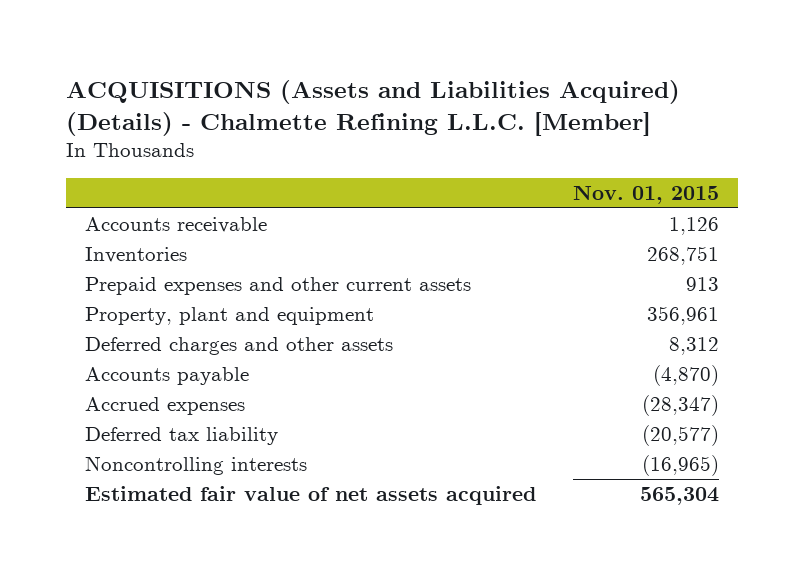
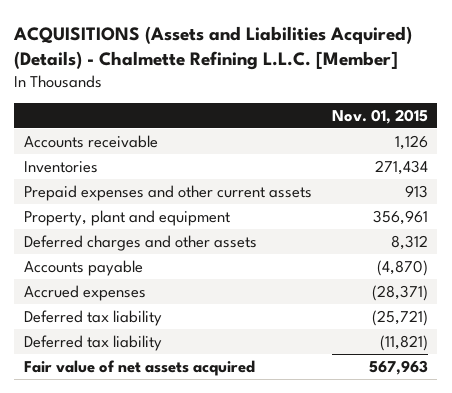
- Inventories | 268,751
+ Inventories | 271,434
- Accrued expenses | (28,347)
- Deferred tax liability | (20,577)
- Noncontrolling interests | (16,965)
- Estimated fair value of net assets acquired | 565,304
+ Accrued expenses | (28,371)
+ Deferred tax liability | (25,721)
+ Deferred tax liability | (11,821)
+ Fair value of net assets acquired | 567,963

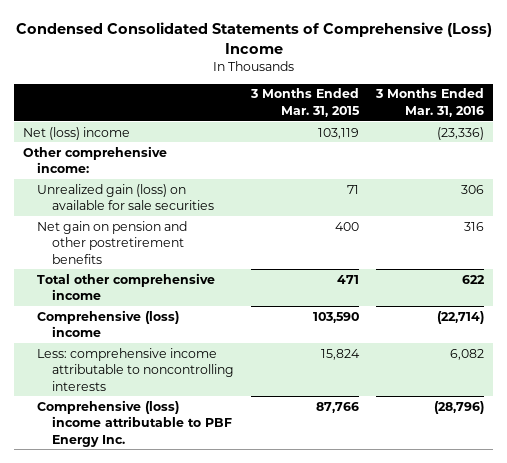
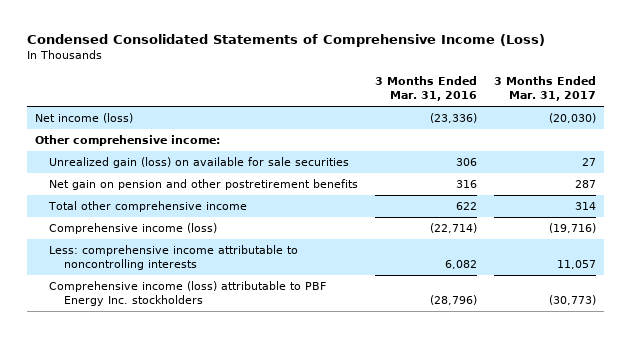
- Condensed Consolidated Statements of Comprehensive (Loss) Income
+ Condensed Consolidated Statements of Comprehensive Income (Loss)
- | 3 Months Ended Mar. 31, 2015 | 3 Months Ended Mar. 31, 2016
+ | 3 Months Ended Mar. 31, 2016 | 3 Months Ended Mar. 31, 2017
- Net (loss) income | 103,119 | (23,336)
+ Net income (loss) | (23,336) | (20,030)
- Comprehensive (loss) income | 103,590 | (22,714)
+ Comprehensive income (loss) | (22,714) | (19,716)
- Comprehensive (loss) income attributable to PBF Energy Inc. | 87,766 | (28,796)
+ Comprehensive income (loss) attributable to PBF Energy Inc. stockholders | (28,796) | (30,773)

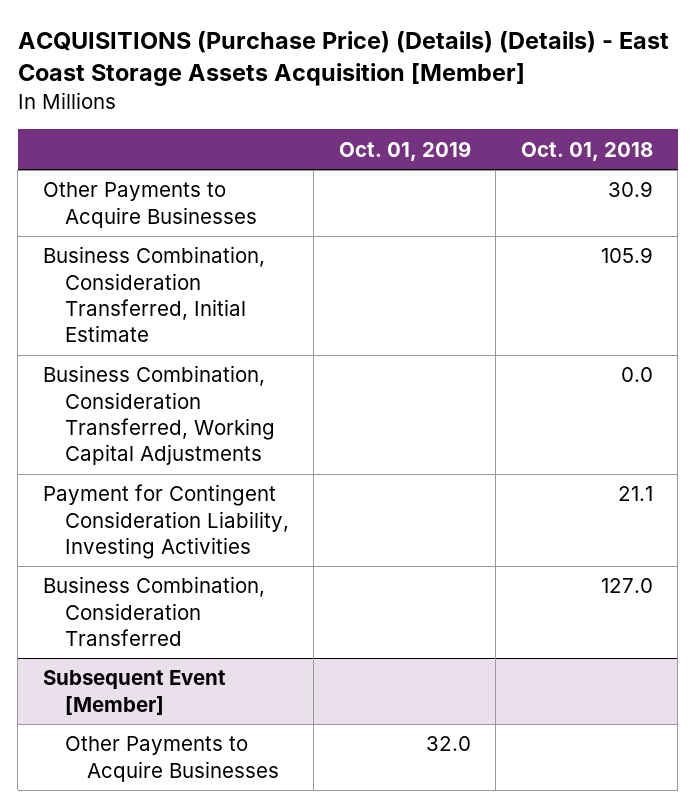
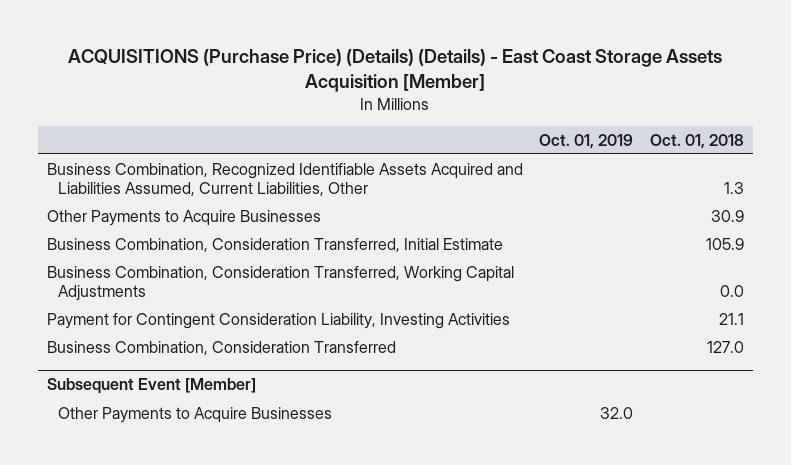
+ Business Combination, Recognized Identifiable Assets Acquired and Liabilities Assumed, Current Liabilities, Other | | 1.3

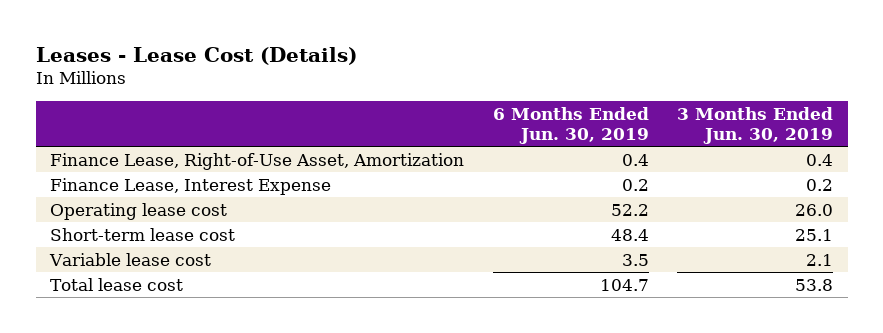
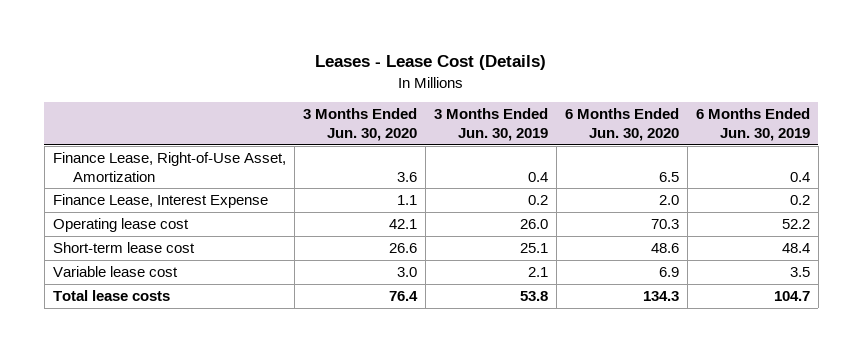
- | 6 Months Ended Jun. 30, 2019 | 3 Months Ended Jun. 30, 2019
+ | 3 Months Ended Jun. 30, 2020 | 3 Months Ended Jun. 30, 2019 | 6 Months Ended Jun. 30, 2020 | 6 Months Ended Jun. 30, 2019
- Total lease cost | 104.7 | 53.8
+ Total lease costs | 76.4 | 53.8 | 134.3 | 104.7

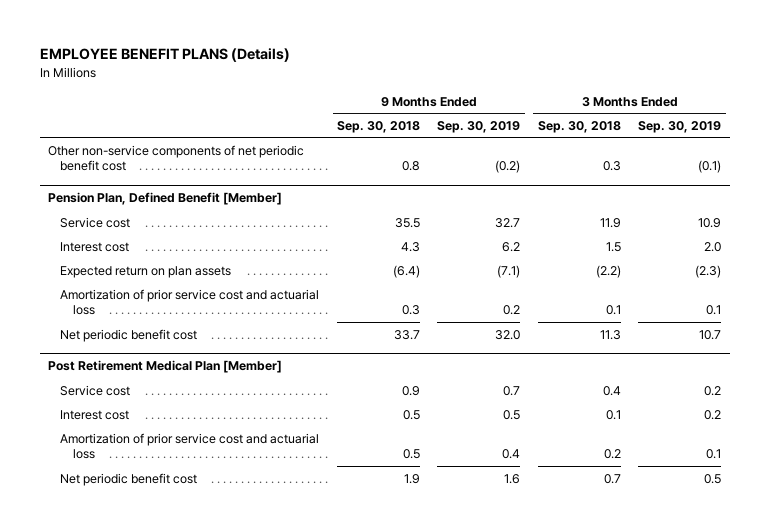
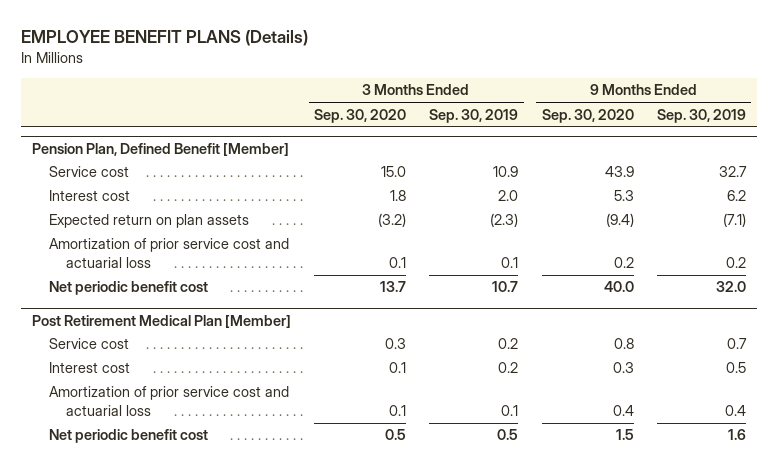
- | 9 Months Ended Sep. 30, 2018 | 9 Months Ended Sep. 30, 2019 | 3 Months Ended Sep. 30, 2018 | 3 Months Ended Sep. 30, 2019
+ | 3 Months Ended Sep. 30, 2020 | 3 Months Ended Sep. 30, 2019 | 9 Months Ended Sep. 30, 2020 | 9 Months Ended Sep. 30, 2019
- Other non-service components of net periodic benefit cost | 0.8 | (0.2) | 0.3 | (0.1)

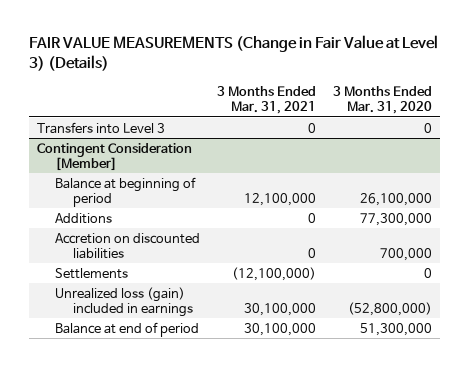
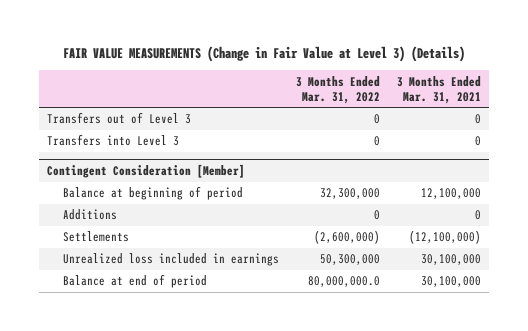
- | 3 Months Ended Mar. 31, 2021 | 3 Months Ended Mar. 31, 2020
+ | 3 Months Ended Mar. 31, 2022 | 3 Months Ended Mar. 31, 2021
+ Transfers out of Level 3 | 0 | 0
@ Contingent Consideration [Member]
- Accretion on discounted liabilities | 0 | 700,000
- Unrealized loss (gain) included in earnings | 30,100,000 | (52,800,000)
+ Unrealized loss included in earnings | 50,300,000 | 30,100,000

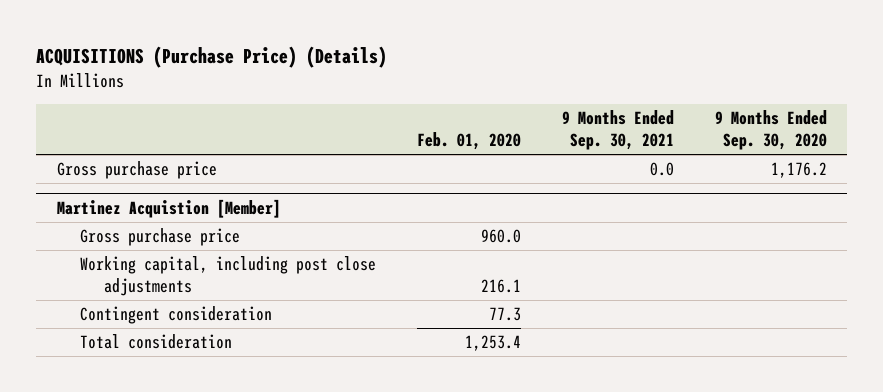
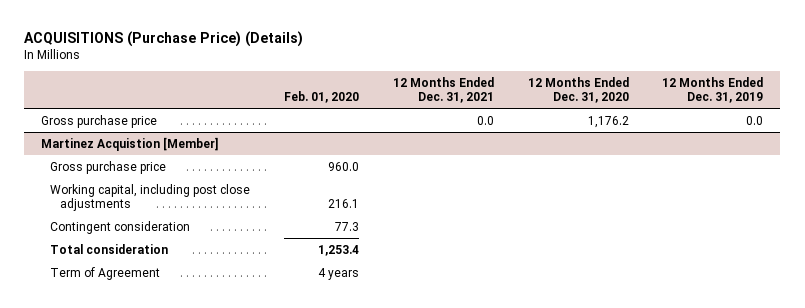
- | Feb. 01, 2020 | 9 Months Ended Sep. 30, 2021 | 9 Months Ended Sep. 30, 2020
+ | Feb. 01, 2020 | 12 Months Ended Dec. 31, 2021 | 12 Months Ended Dec. 31, 2020 | 12 Months Ended Dec. 31, 2019
@ Martinez Acquistion [Member]
+ Term of Agreement | 4 years | | |

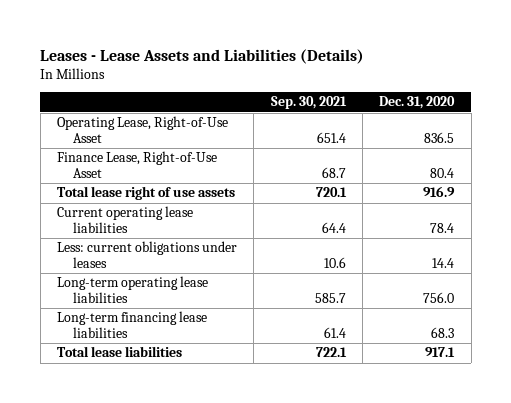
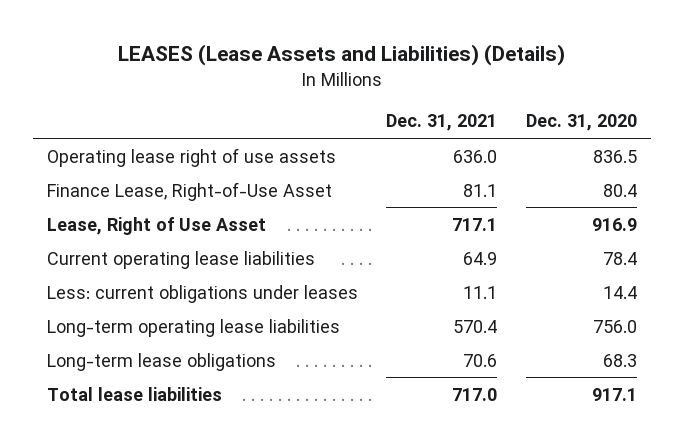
- Leases - Lease Assets and Liabilities (Details)
+ LEASES (Lease Assets and Liabilities) (Details)
- | Sep. 30, 2021 | Dec. 31, 2020
+ | Dec. 31, 2021 | Dec. 31, 2020
- Operating Lease, Right-of-Use Asset | 651.4 | 836.5
+ Operating lease right of use assets | 636.0 | 836.5
- Total lease right of use assets | 720.1 | 916.9
+ Lease, Right of Use Asset | 717.1 | 916.9
- Long-term financing lease liabilities | 61.4 | 68.3
+ Long-term lease obligations | 70.6 | 68.3

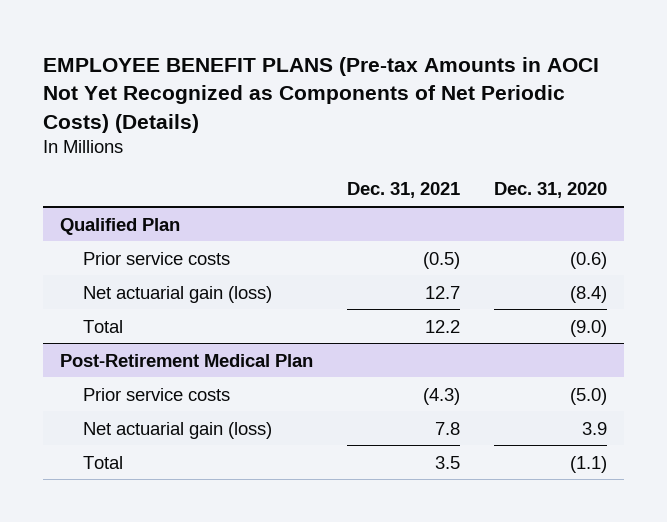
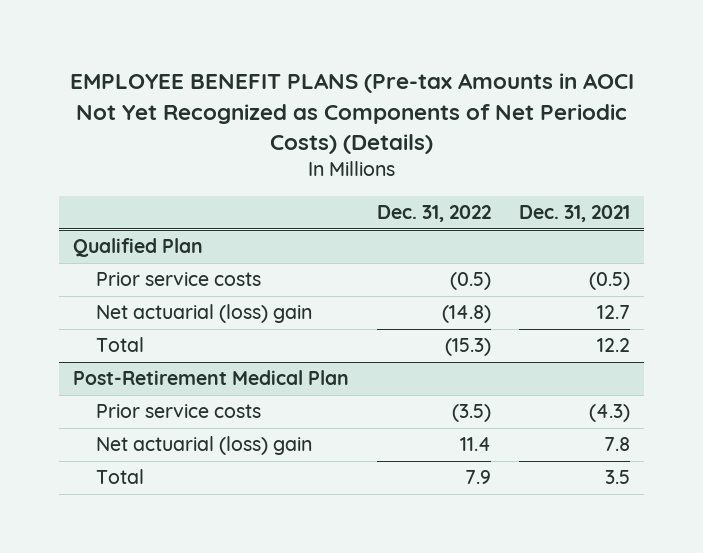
- | Dec. 31, 2021 | Dec. 31, 2020
+ | Dec. 31, 2022 | Dec. 31, 2021
@ Qualified Plan
- Net actuarial gain (loss) | 12.7 | (8.4)
+ Net actuarial (loss) gain | (14.8) | 12.7
@ Post-Retirement Medical Plan
- Net actuarial gain (loss) | 7.8 | 3.9
+ Net actuarial (loss) gain | 11.4 | 7.8

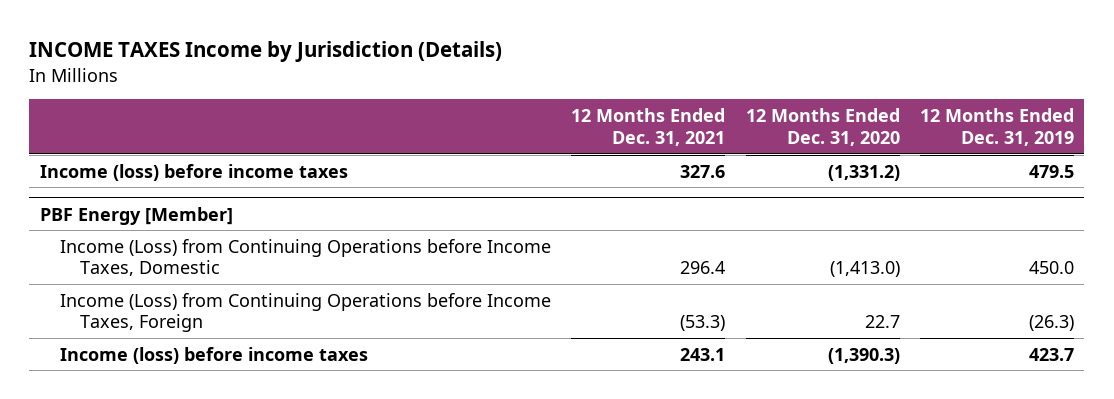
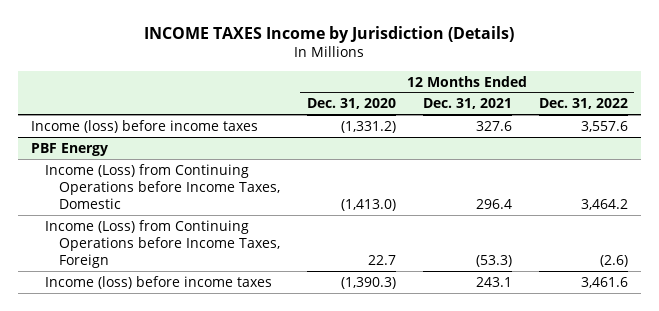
- | 12 Months Ended Dec. 31, 2021 | 12 Months Ended Dec. 31, 2020 | 12 Months Ended Dec. 31, 2019
+ | 12 Months Ended Dec. 31, 2020 | 12 Months Ended Dec. 31, 2021 | 12 Months Ended Dec. 31, 2022
- PBF Energy [Member]
+ PBF Energy

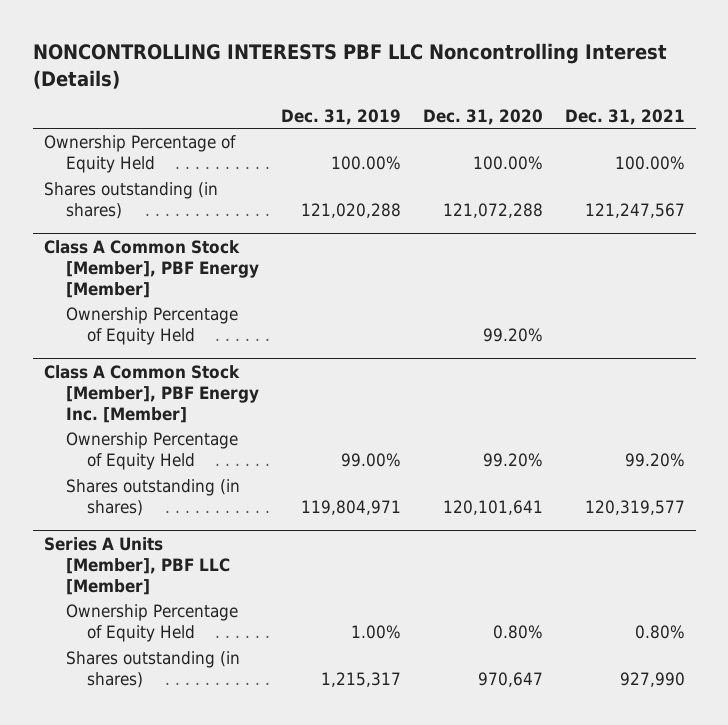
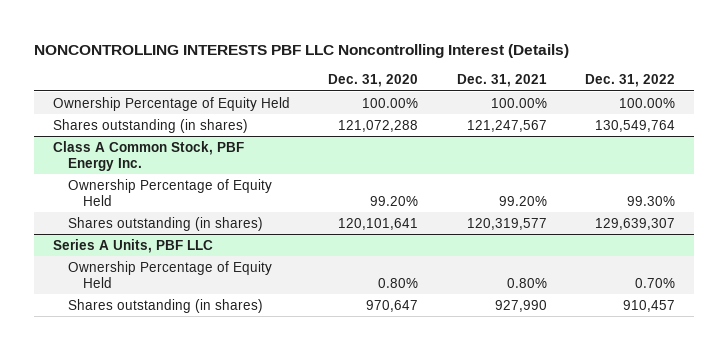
- | Dec. 31, 2019 | Dec. 31, 2020 | Dec. 31, 2021
+ | Dec. 31, 2020 | Dec. 31, 2021 | Dec. 31, 2022
- Class A Common Stock [Member], PBF Energy [Member]
- Ownership Percentage of Equity Held | | 99.20% |
- Class A Common Stock [Member], PBF Energy Inc. [Member]
+ Class A Common Stock, PBF Energy Inc.
- Series A Units [Member], PBF LLC [Member]
+ Series A Units, PBF LLC

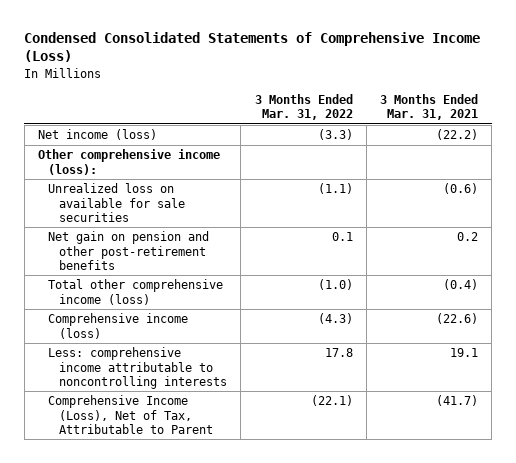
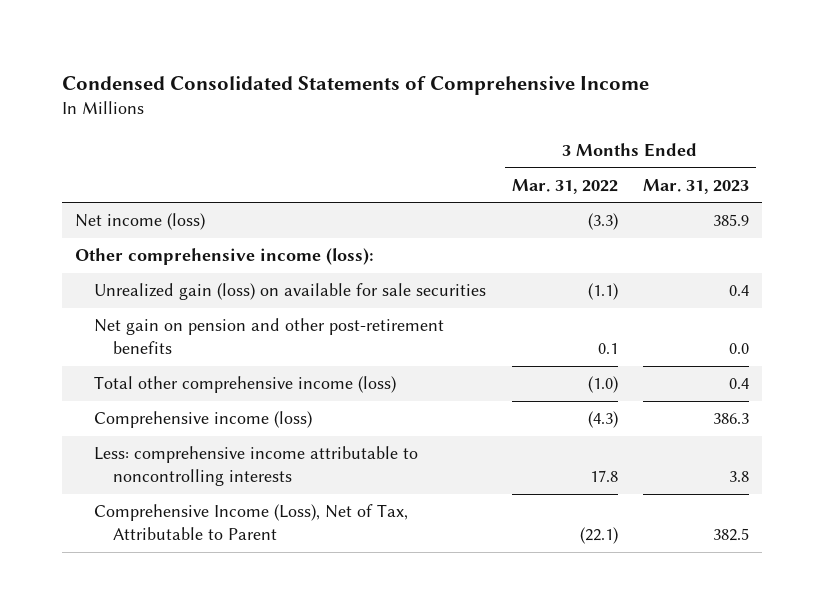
- Condensed Consolidated Statements of Comprehensive Income (Loss)
+ Condensed Consolidated Statements of Comprehensive Income
- | 3 Months Ended Mar. 31, 2022 | 3 Months Ended Mar. 31, 2021
+ | 3 Months Ended Mar. 31, 2022 | 3 Months Ended Mar. 31, 2023
- Unrealized loss on available for sale securities | (1.1) | (0.6)
+ Unrealized gain (loss) on available for sale securities | (1.1) | 0.4

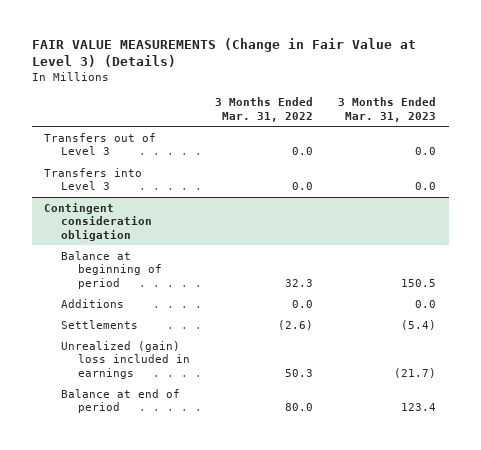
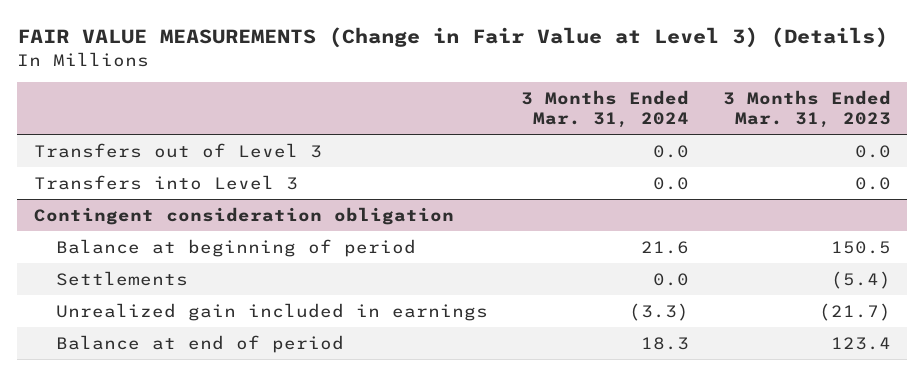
- | 3 Months Ended Mar. 31, 2022 | 3 Months Ended Mar. 31, 2023
+ | 3 Months Ended Mar. 31, 2024 | 3 Months Ended Mar. 31, 2023
@ Contingent consideration obligation
- Additions | 0.0 | 0.0
- Unrealized (gain) loss included in earnings | 50.3 | (21.7)
+ Unrealized gain included in earnings | (3.3) | (21.7)

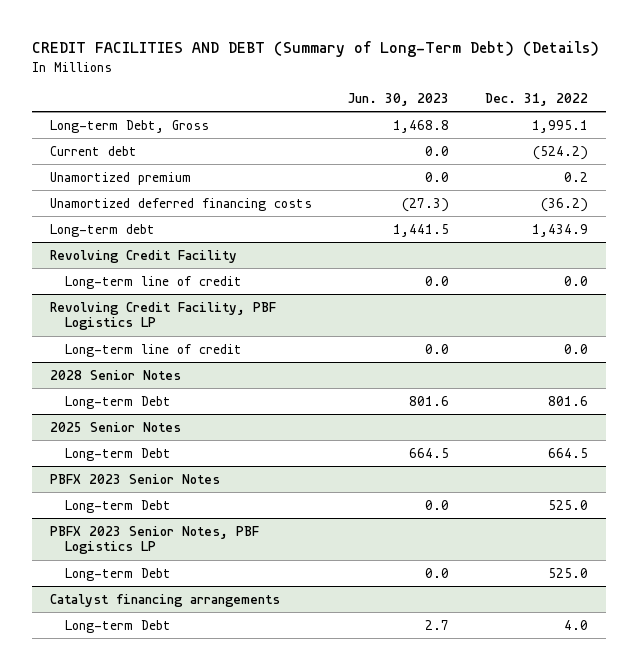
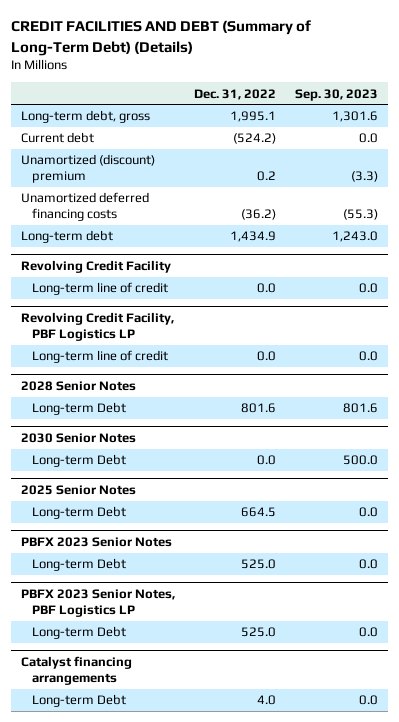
- | Jun. 30, 2023 | Dec. 31, 2022
+ | Dec. 31, 2022 | Sep. 30, 2023
- Long-term Debt, Gross | 1,468.8 | 1,995.1
+ Long-term debt, gross | 1,995.1 | 1,301.6
- Unamortized premium | 0.0 | 0.2
+ Unamortized (discount) premium | 0.2 | (3.3)
+ 2030 Senior Notes
+ Long-term Debt | 0.0 | 500.0

